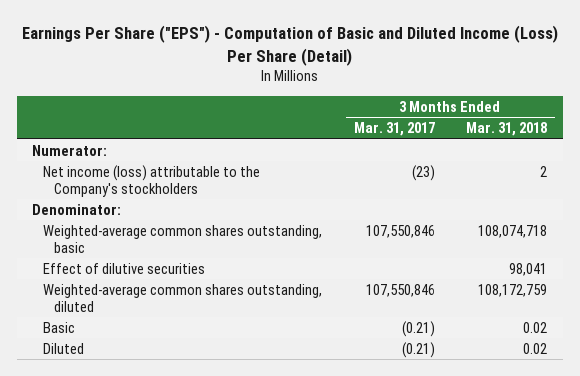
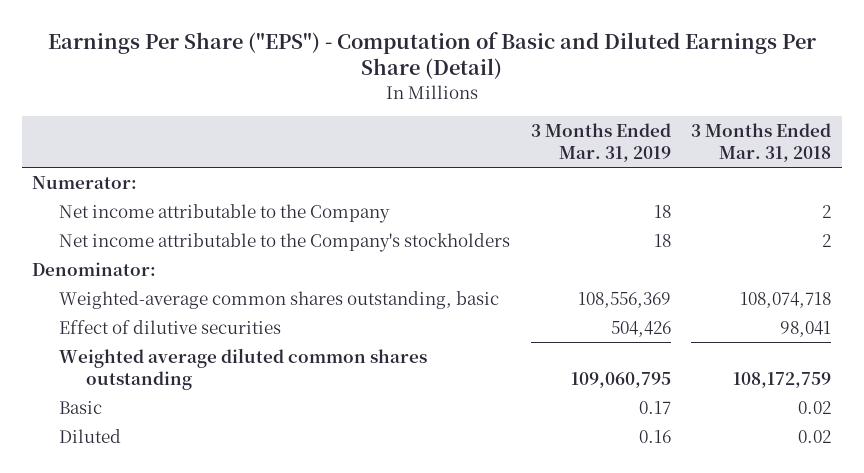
- Earnings Per Share ("EPS") - Computation of Basic and Diluted Income (Loss) Per Share (Detail)
+ Earnings Per Share ("EPS") - Computation of Basic and Diluted Earnings Per Share (Detail)
- | 3 Months Ended Mar. 31, 2017 | 3 Months Ended Mar. 31, 2018
+ | 3 Months Ended Mar. 31, 2019 | 3 Months Ended Mar. 31, 2018
- Net income (loss) attributable to the Company's stockholders | (23) | 2
+ Net income attributable to the Company | 18 | 2
+ Net income attributable to the Company's stockholders | 18 | 2
- Weighted-average common shares outstanding, diluted | 107,550,846 | 108,172,759
+ Weighted average diluted common shares outstanding | 109,060,795 | 108,172,759

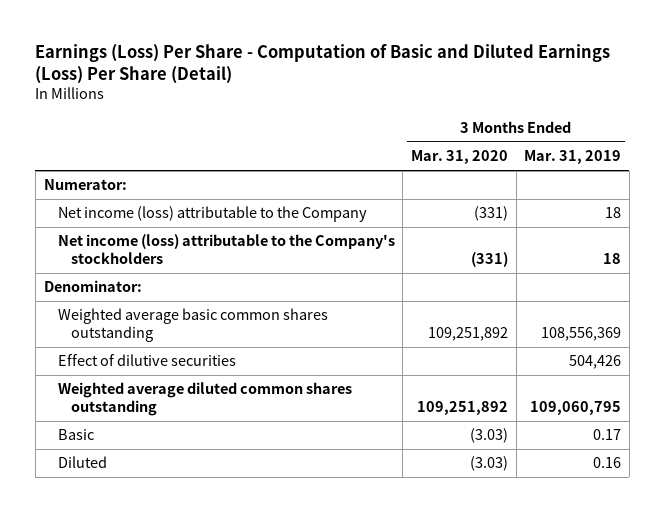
- Earnings Per Share ("EPS") - Computation of Basic and Diluted Earnings Per Share (Detail)
+ Earnings (Loss) Per Share - Computation of Basic and Diluted Earnings (Loss) Per Share (Detail)
- | 3 Months Ended Mar. 31, 2019 | 3 Months Ended Mar. 31, 2018
+ | 3 Months Ended Mar. 31, 2020 | 3 Months Ended Mar. 31, 2019
- Net income attributable to the Company | 18 | 2
- Net income attributable to the Company's stockholders | 18 | 2
+ Net income (loss) attributable to the Company | (331) | 18
+ Net income (loss) attributable to the Company's stockholders | (331) | 18
- Weighted-average common shares outstanding, basic | 108,556,369 | 108,074,718
+ Weighted average basic common shares outstanding | 109,251,892 | 108,556,369

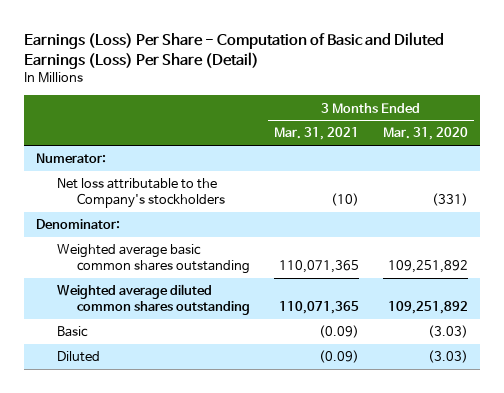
- | 3 Months Ended Mar. 31, 2020 | 3 Months Ended Mar. 31, 2019
+ | 3 Months Ended Mar. 31, 2021 | 3 Months Ended Mar. 31, 2020
- Net income (loss) attributable to the Company | (331) | 18
- Net income (loss) attributable to the Company's stockholders | (331) | 18
+ Net loss attributable to the Company's stockholders | (10) | (331)
- Effect of dilutive securities | | 504,426

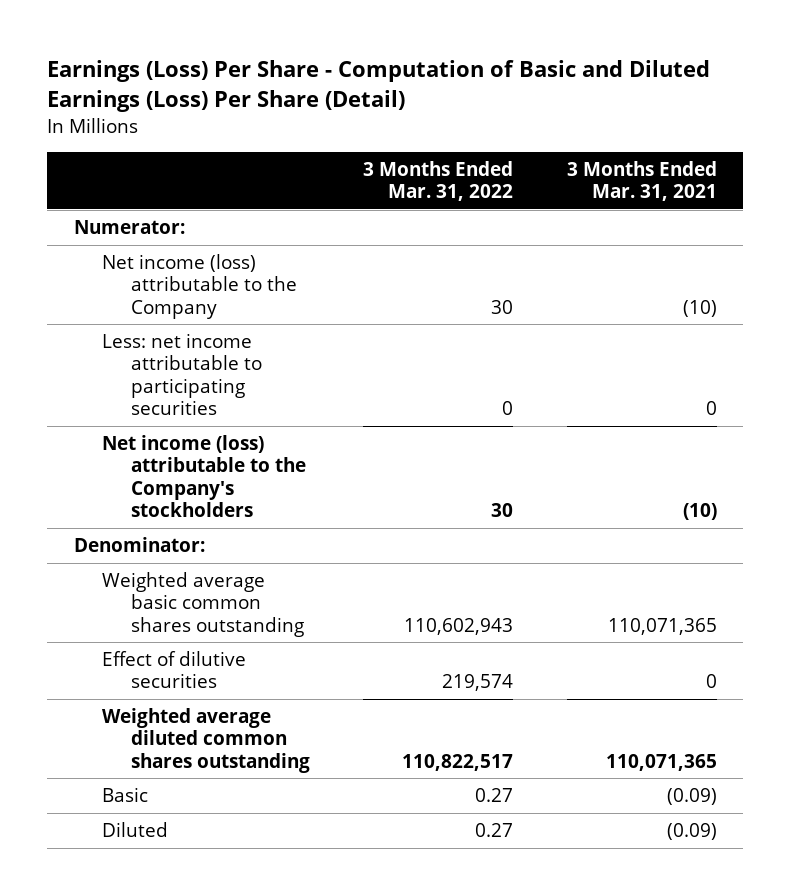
- | 3 Months Ended Mar. 31, 2021 | 3 Months Ended Mar. 31, 2020
+ | 3 Months Ended Mar. 31, 2022 | 3 Months Ended Mar. 31, 2021
- Net loss attributable to the Company's stockholders | (10) | (331)
+ Net income (loss) attributable to the Company | 30 | (10)
+ Less: net income attributable to participating securities | 0 | 0
+ Net income (loss) attributable to the Company's stockholders | 30 | (10)
+ Effect of dilutive securities | 219,574 | 0

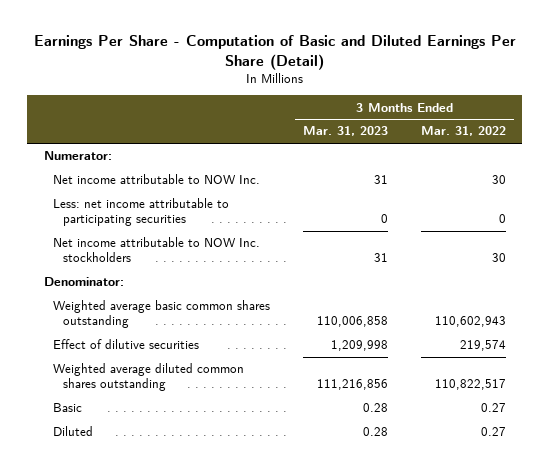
- Earnings (Loss) Per Share - Computation of Basic and Diluted Earnings (Loss) Per Share (Detail)
+ Earnings Per Share - Computation of Basic and Diluted Earnings Per Share (Detail)
- | 3 Months Ended Mar. 31, 2022 | 3 Months Ended Mar. 31, 2021
+ | 3 Months Ended Mar. 31, 2023 | 3 Months Ended Mar. 31, 2022
- Net income (loss) attributable to the Company | 30 | (10)
+ Net income attributable to NOW Inc. | 31 | 30
- Net income (loss) attributable to the Company's stockholders | 30 | (10)
+ Net income attributable to NOW Inc. stockholders | 31 | 30

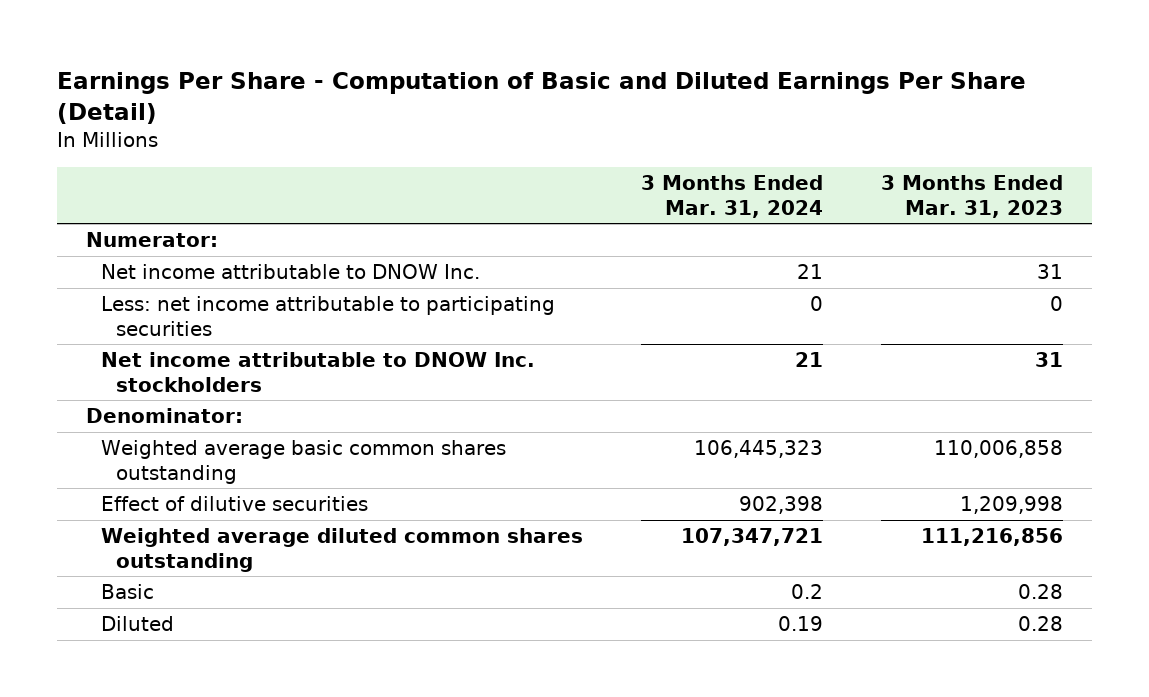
- | 3 Months Ended Mar. 31, 2023 | 3 Months Ended Mar. 31, 2022
+ | 3 Months Ended Mar. 31, 2024 | 3 Months Ended Mar. 31, 2023
- Net income attributable to NOW Inc. | 31 | 30
+ Net income attributable to DNOW Inc. | 21 | 31
- Net income attributable to NOW Inc. stockholders | 31 | 30
+ Net income attributable to DNOW Inc. stockholders | 21 | 31

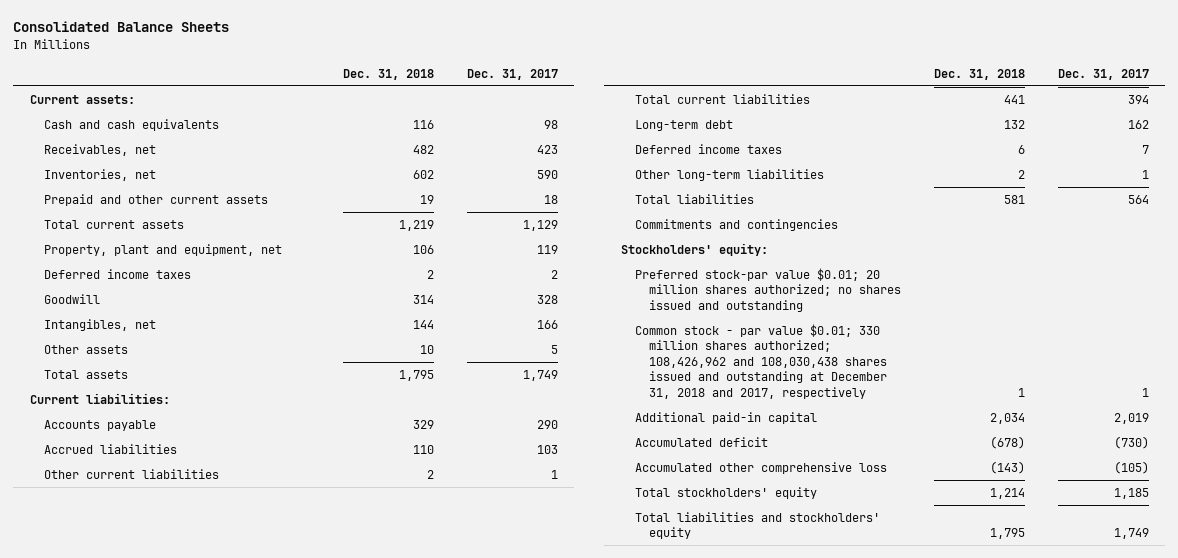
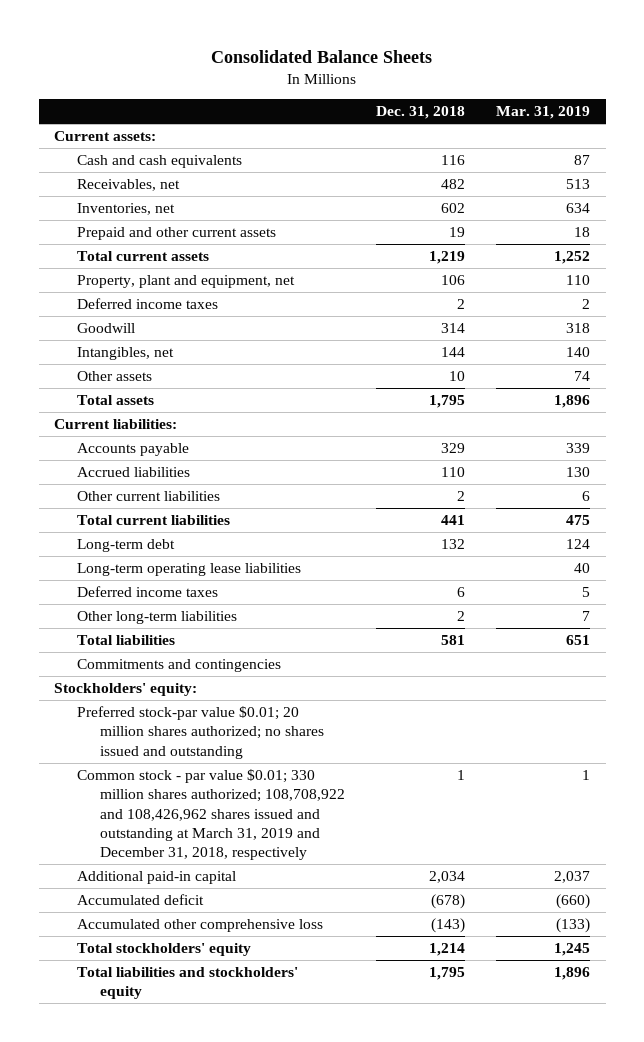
- | Dec. 31, 2018 | Dec. 31, 2017
+ | Dec. 31, 2018 | Mar. 31, 2019
+ Long-term operating lease liabilities | | 40
- Common stock - par value $0.01; 330 million shares authorized; 108,426,962 and 108,030,438 shares issued and outstanding at December 31, 2018 and 2017, respectively | 1 | 1
+ Common stock - par value $0.01; 330 million shares authorized; 108,708,922 and 108,426,962 shares issued and outstanding at March 31, 2019 and December 31, 2018, respectively | 1 | 1

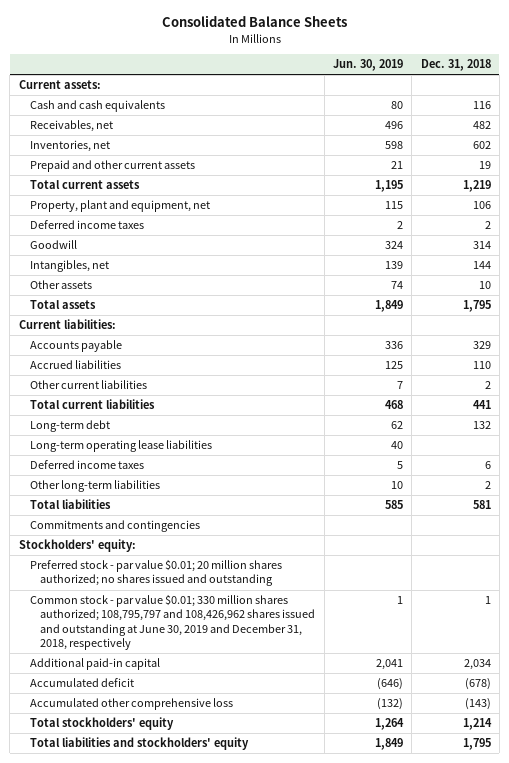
- | Dec. 31, 2018 | Mar. 31, 2019
+ | Jun. 30, 2019 | Dec. 31, 2018
- Preferred stock-par value $0.01; 20 million shares authorized; no shares issued and outstanding
- Common stock - par value $0.01; 330 million shares authorized; 108,708,922 and 108,426,962 shares issued and outstanding at March 31, 2019 and December 31, 2018, respectively | 1 | 1
+ Preferred stock - par value $0.01; 20 million shares authorized; no shares issued and outstanding
+ Common stock - par value $0.01; 330 million shares authorized; 108,795,797 and 108,426,962 shares issued and outstanding at June 30, 2019 and December 31, 2018, respectively | 1 | 1

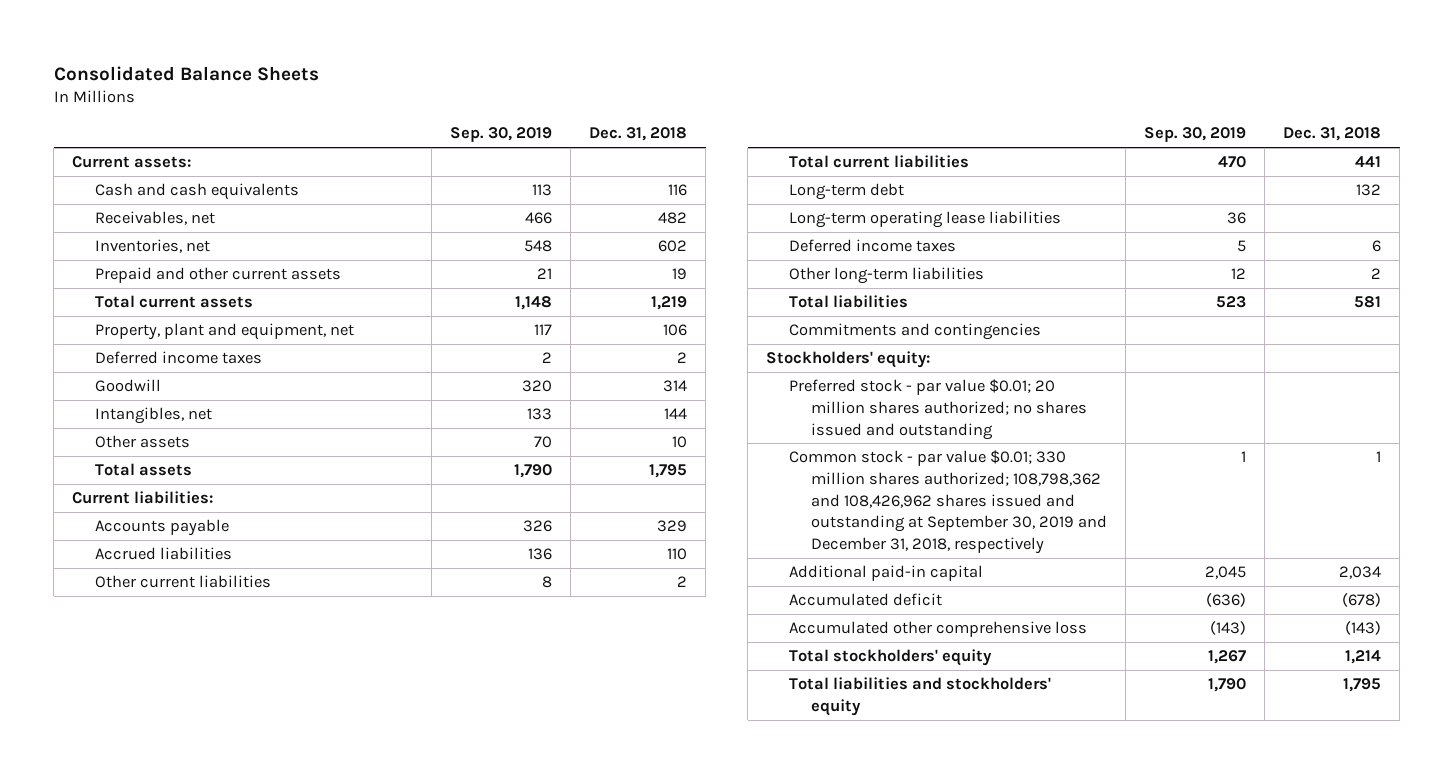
- | Jun. 30, 2019 | Dec. 31, 2018
+ | Sep. 30, 2019 | Dec. 31, 2018
- Common stock - par value $0.01; 330 million shares authorized; 108,795,797 and 108,426,962 shares issued and outstanding at June 30, 2019 and December 31, 2018, respectively | 1 | 1
+ Common stock - par value $0.01; 330 million shares authorized; 108,798,362 and 108,426,962 shares issued and outstanding at September 30, 2019 and December 31, 2018, respectively | 1 | 1

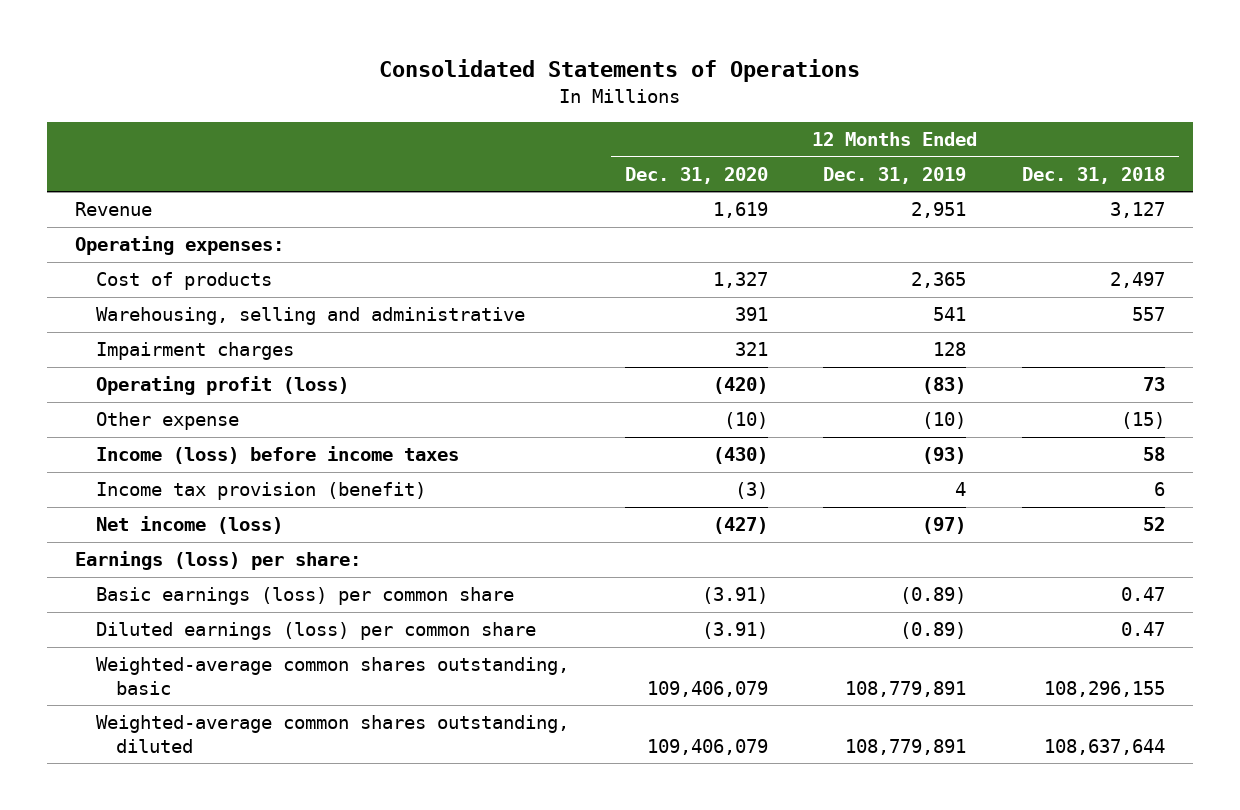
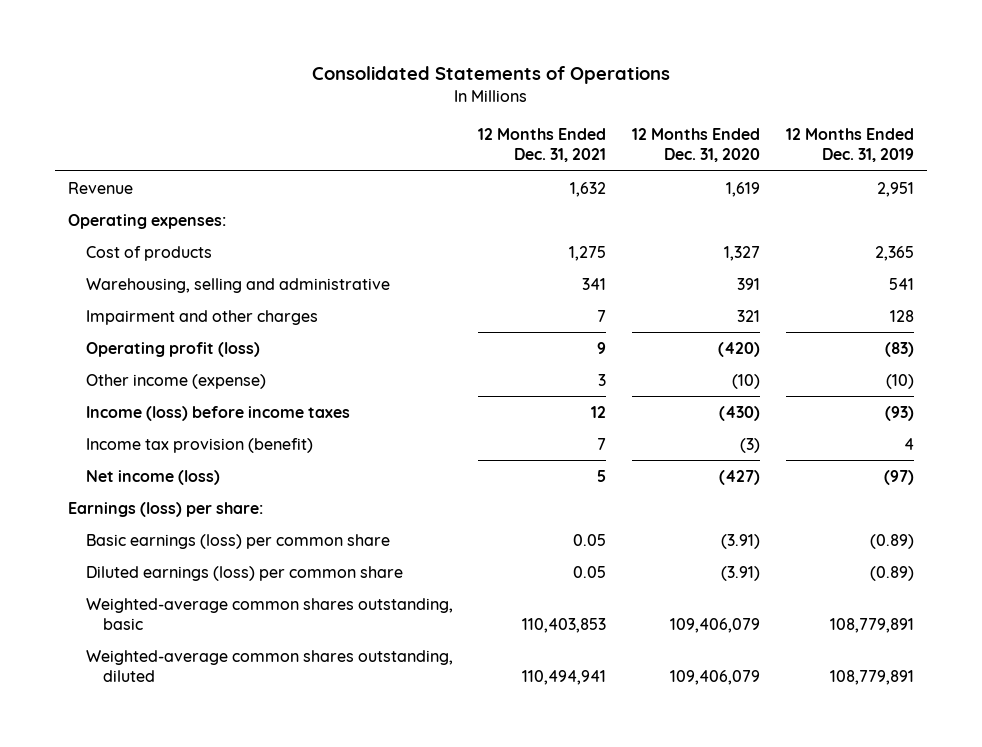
- | 12 Months Ended Dec. 31, 2020 | 12 Months Ended Dec. 31, 2019 | 12 Months Ended Dec. 31, 2018
+ | 12 Months Ended Dec. 31, 2021 | 12 Months Ended Dec. 31, 2020 | 12 Months Ended Dec. 31, 2019
- Impairment charges | 321 | 128 |
+ Impairment and other charges | 7 | 321 | 128
- Other expense | (10) | (10) | (15)
+ Other income (expense) | 3 | (10) | (10)

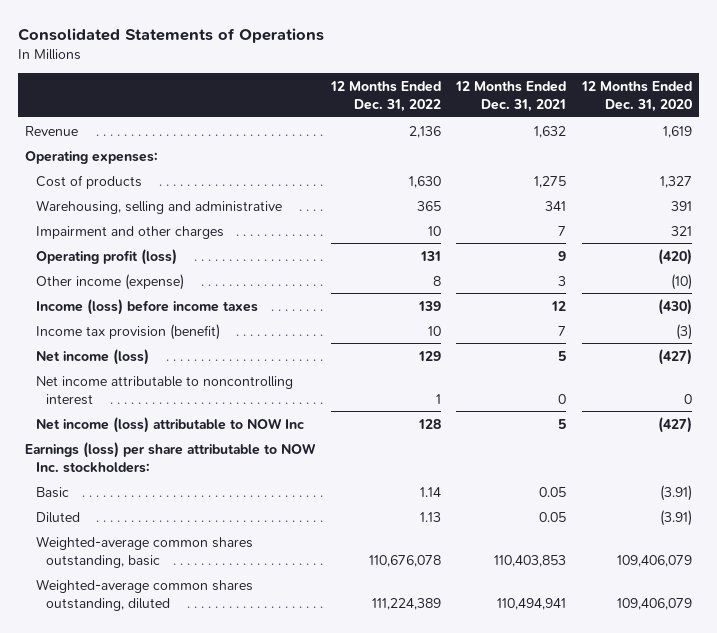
- | 12 Months Ended Dec. 31, 2021 | 12 Months Ended Dec. 31, 2020 | 12 Months Ended Dec. 31, 2019
+ | 12 Months Ended Dec. 31, 2022 | 12 Months Ended Dec. 31, 2021 | 12 Months Ended Dec. 31, 2020
- Earnings (loss) per share:
- Basic earnings (loss) per common share | 0.05 | (3.91) | (0.89)
- Diluted earnings (loss) per common share | 0.05 | (3.91) | (0.89)
+ Net income attributable to noncontrolling interest | 1 | 0 | 0
+ Net income (loss) attributable to NOW Inc | 128 | 5 | (427)
+ Earnings (loss) per share attributable to NOW Inc. stockholders:
+ Basic | 1.14 | 0.05 | (3.91)
+ Diluted | 1.13 | 0.05 | (3.91)

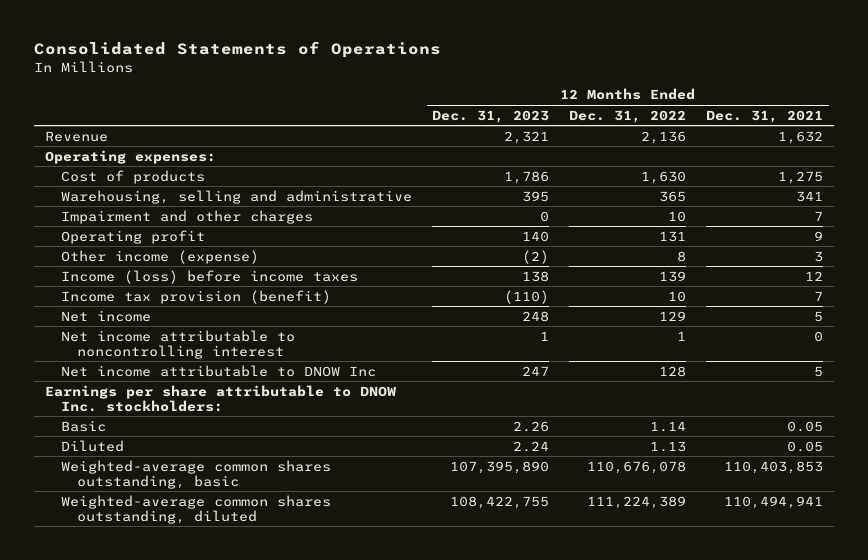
- | 12 Months Ended Dec. 31, 2022 | 12 Months Ended Dec. 31, 2021 | 12 Months Ended Dec. 31, 2020
+ | 12 Months Ended Dec. 31, 2023 | 12 Months Ended Dec. 31, 2022 | 12 Months Ended Dec. 31, 2021
- Operating profit (loss) | 131 | 9 | (420)
+ Operating profit | 140 | 131 | 9
- Net income (loss) | 129 | 5 | (427)
+ Net income | 248 | 129 | 5
- Net income (loss) attributable to NOW Inc | 128 | 5 | (427)
- Earnings (loss) per share attributable to NOW Inc. stockholders:
+ Net income attributable to DNOW Inc | 247 | 128 | 5
+ Earnings per share attributable to DNOW Inc. stockholders:

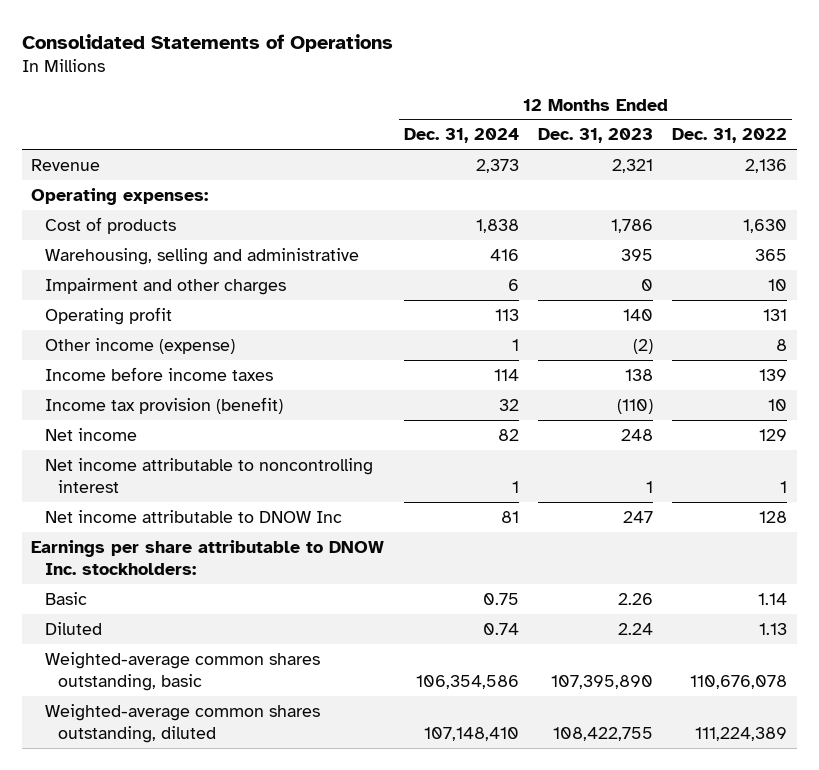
- | 12 Months Ended Dec. 31, 2023 | 12 Months Ended Dec. 31, 2022 | 12 Months Ended Dec. 31, 2021
+ | 12 Months Ended Dec. 31, 2024 | 12 Months Ended Dec. 31, 2023 | 12 Months Ended Dec. 31, 2022
- Income (loss) before income taxes | 138 | 139 | 12
+ Income before income taxes | 114 | 138 | 139

